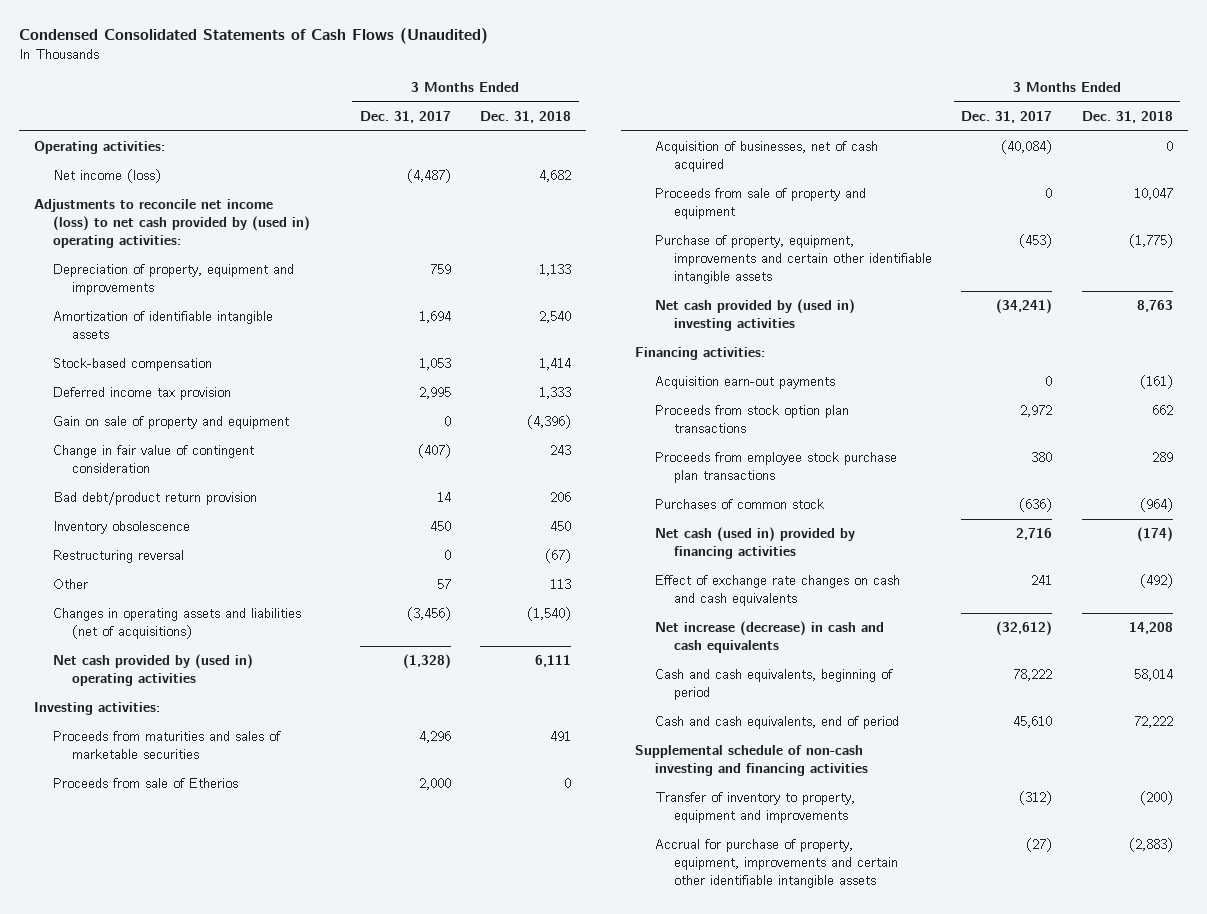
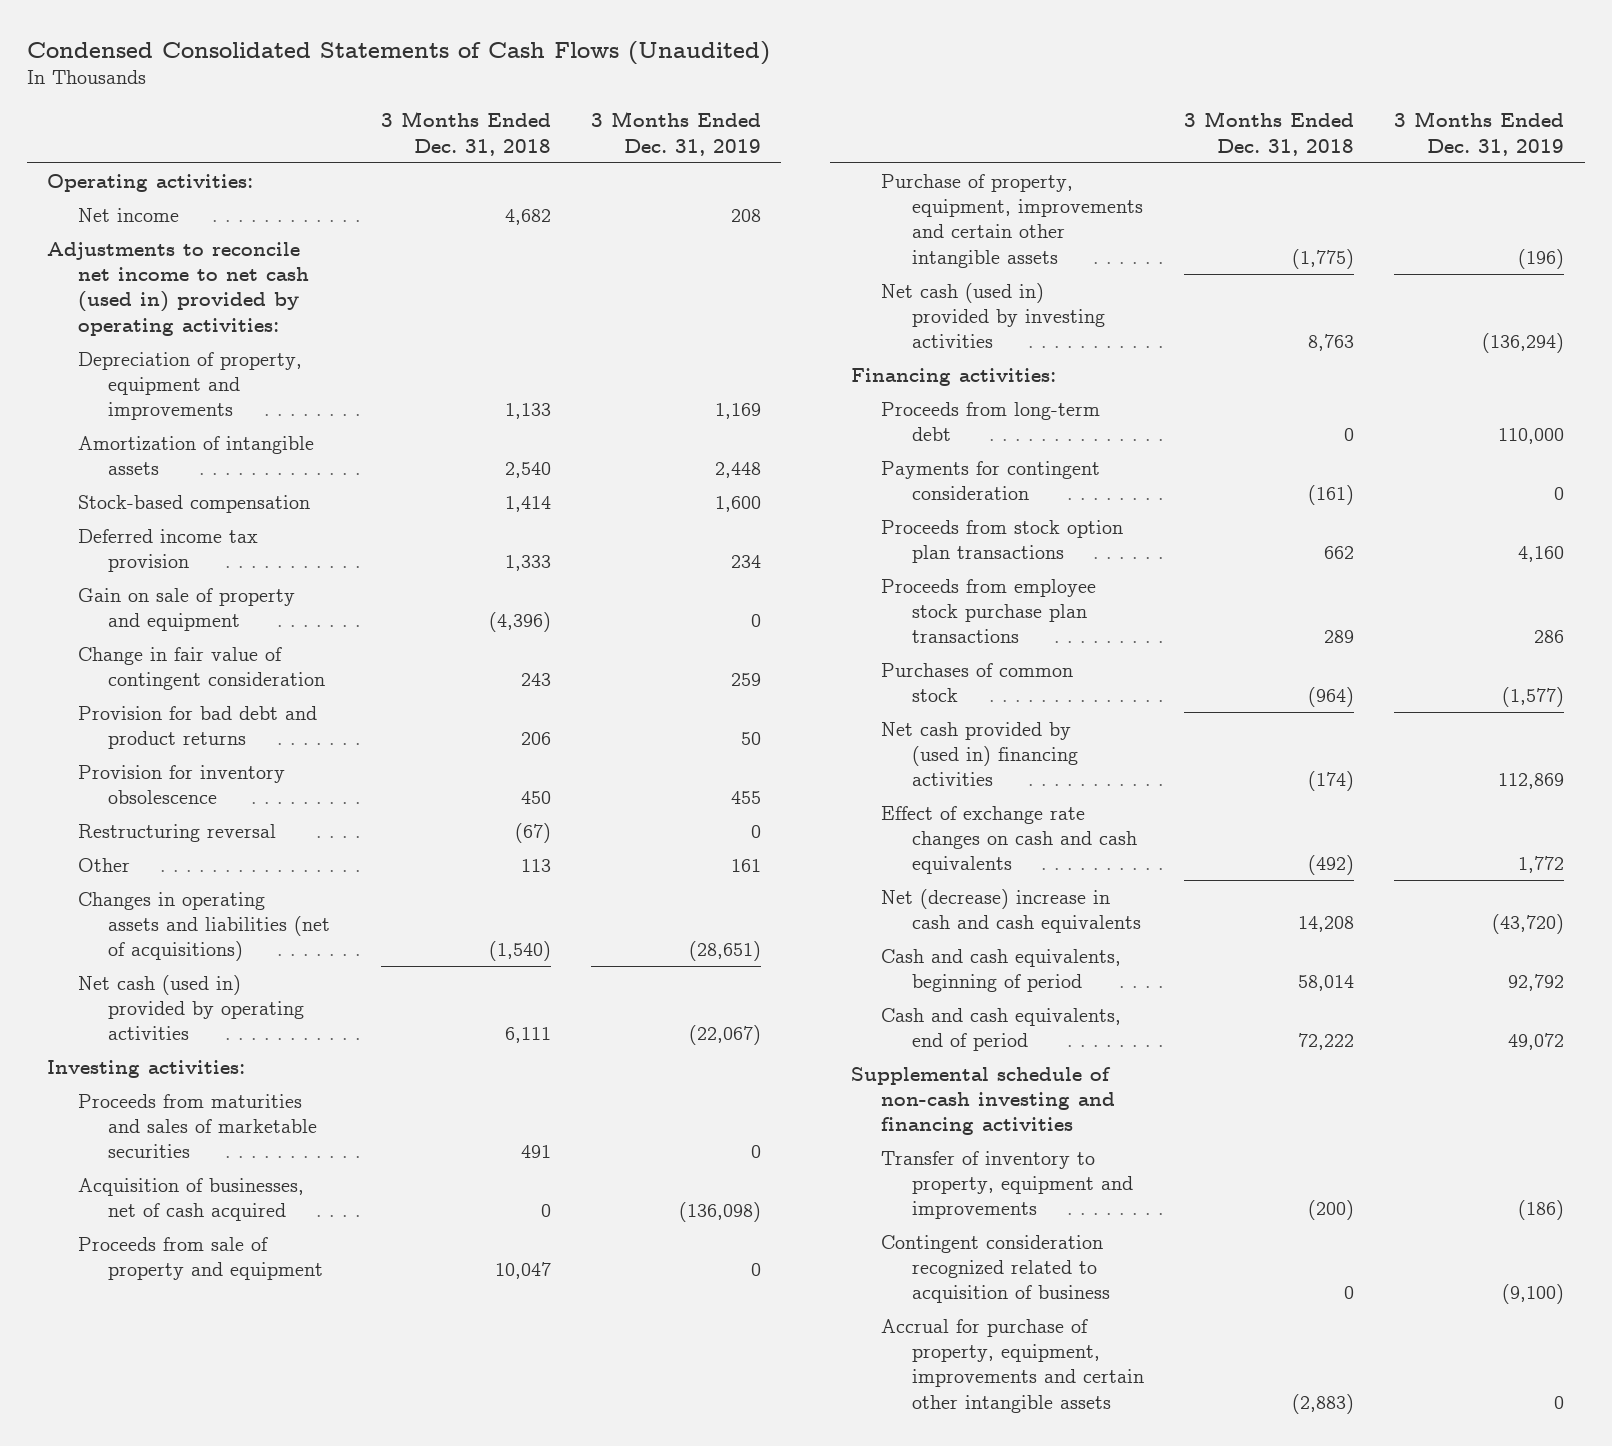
- | 3 Months Ended Dec. 31, 2017 | 3 Months Ended Dec. 31, 2018
+ | 3 Months Ended Dec. 31, 2018 | 3 Months Ended Dec. 31, 2019
- Net income (loss) | (4,487) | 4,682
- Adjustments to reconcile net income (loss) to net cash provided by (used in) operating activities:
+ Net income | 4,682 | 208
+ Adjustments to reconcile net income to net cash (used in) provided by operating activities:
- Amortization of identifiable intangible assets | 1,694 | 2,540
+ Amortization of intangible assets | 2,540 | 2,448
- Bad debt/product return provision | 14 | 206
- Inventory obsolescence | 450 | 450
+ Provision for bad debt and product returns | 206 | 50
+ Provision for inventory obsolescence | 450 | 455
- Net cash provided by (used in) operating activities | (1,328) | 6,111
+ Net cash (used in) provided by operating activities | 6,111 | (22,067)
- Proceeds from sale of Etherios | 2,000 | 0
- Purchase of property, equipment, improvements and certain other identifiable intangible assets | (453) | (1,775)
- Net cash provided by (used in) investing activities | (34,241) | 8,763
+ Purchase of property, equipment, improvements and certain other intangible assets | (1,775) | (196)
+ Net cash (used in) provided by investing activities | 8,763 | (136,294)
- Acquisition earn-out payments | 0 | (161)
+ Proceeds from long-term debt | 0 | 110,000
+ Payments for contingent consideration | (161) | 0
- Net cash (used in) provided by financing activities | 2,716 | (174)
+ Net cash provided by (used in) financing activities | (174) | 112,869
- Net increase (decrease) in cash and cash equivalents | (32,612) | 14,208
+ Net (decrease) increase in cash and cash equivalents | 14,208 | (43,720)
- Accrual for purchase of property, equipment, improvements and certain other identifiable intangible assets | (27) | (2,883)
+ Contingent consideration recognized related to acquisition of business | 0 | (9,100)
+ Accrual for purchase of property, equipment, improvements and certain other intangible assets | (2,883) | 0

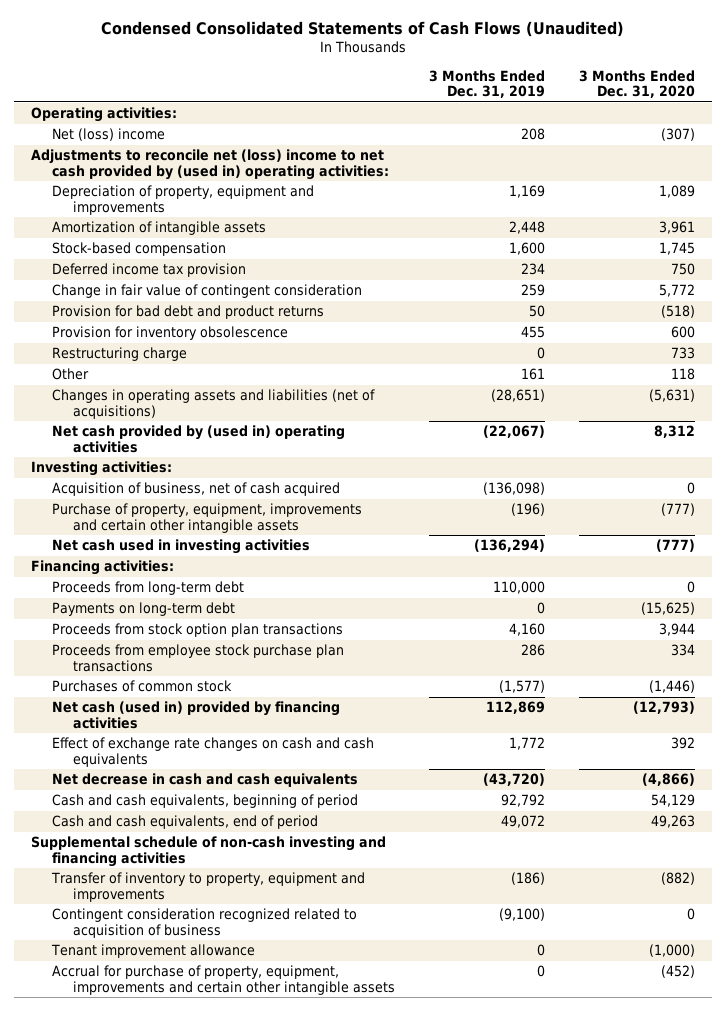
- | 3 Months Ended Dec. 31, 2018 | 3 Months Ended Dec. 31, 2019
+ | 3 Months Ended Dec. 31, 2019 | 3 Months Ended Dec. 31, 2020
- Net income | 4,682 | 208
- Adjustments to reconcile net income to net cash (used in) provided by operating activities:
+ Net (loss) income | 208 | (307)
+ Adjustments to reconcile net (loss) income to net cash provided by (used in) operating activities:
- Gain on sale of property and equipment | (4,396) | 0
- Restructuring reversal | (67) | 0
+ Restructuring charge | 0 | 733
- Net cash (used in) provided by operating activities | 6,111 | (22,067)
+ Net cash provided by (used in) operating activities | (22,067) | 8,312
- Proceeds from maturities and sales of marketable securities | 491 | 0
- Acquisition of businesses, net of cash acquired | 0 | (136,098)
- Proceeds from sale of property and equipment | 10,047 | 0
+ Acquisition of business, net of cash acquired | (136,098) | 0
- Net cash (used in) provided by investing activities | 8,763 | (136,294)
+ Net cash used in investing activities | (136,294) | (777)
- Payments for contingent consideration | (161) | 0
+ Payments on long-term debt | 0 | (15,625)
- Net cash provided by (used in) financing activities | (174) | 112,869
+ Net cash (used in) provided by financing activities | 112,869 | (12,793)
- Net (decrease) increase in cash and cash equivalents | 14,208 | (43,720)
+ Net decrease in cash and cash equivalents | (43,720) | (4,866)
+ Tenant improvement allowance | 0 | (1,000)

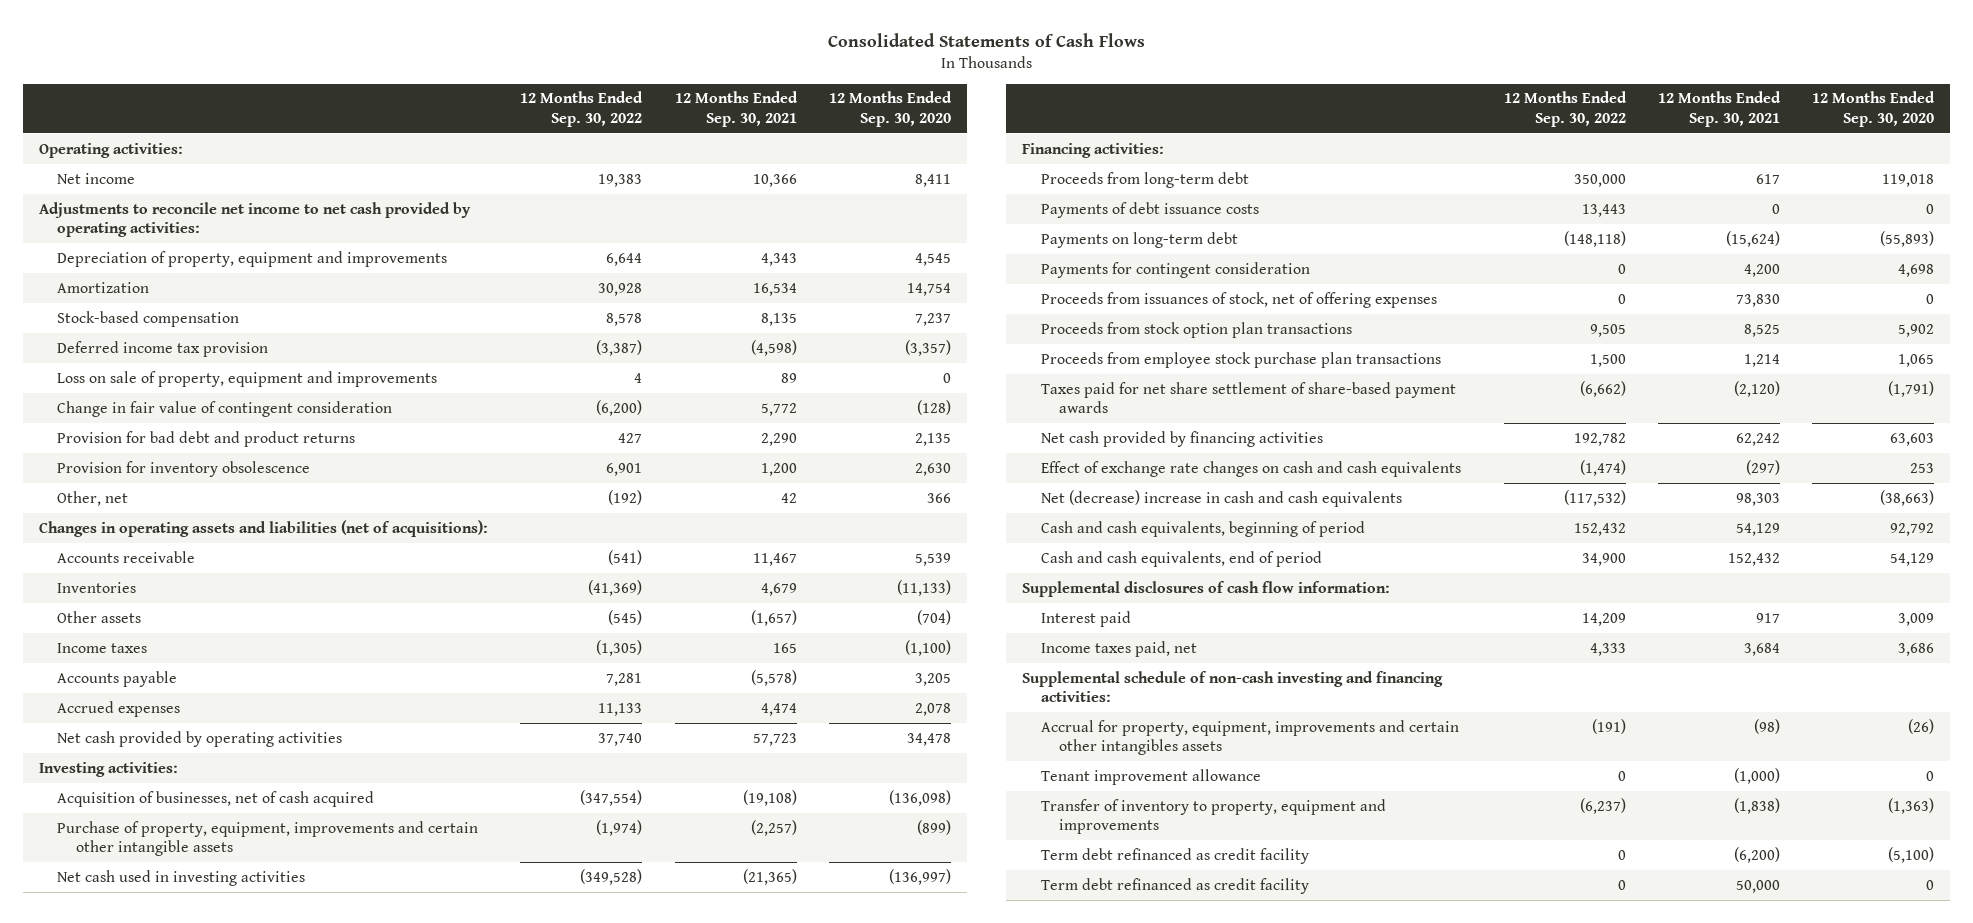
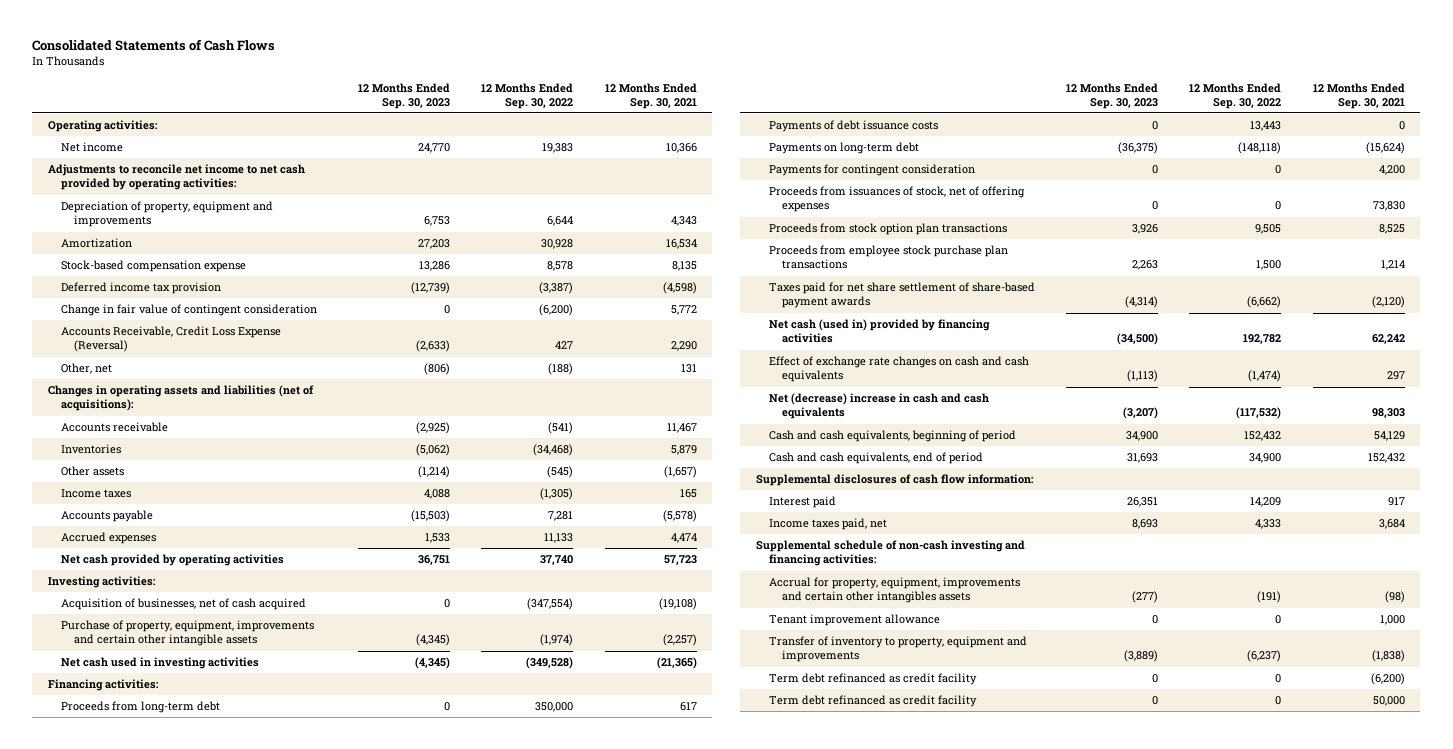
- | 12 Months Ended Sep. 30, 2022 | 12 Months Ended Sep. 30, 2021 | 12 Months Ended Sep. 30, 2020
+ | 12 Months Ended Sep. 30, 2023 | 12 Months Ended Sep. 30, 2022 | 12 Months Ended Sep. 30, 2021
- Stock-based compensation | 8,578 | 8,135 | 7,237
+ Stock-based compensation expense | 13,286 | 8,578 | 8,135
- Loss on sale of property, equipment and improvements | 4 | 89 | 0
- Provision for bad debt and product returns | 427 | 2,290 | 2,135
- Provision for inventory obsolescence | 6,901 | 1,200 | 2,630
- Other, net | (192) | 42 | 366
+ Accounts Receivable, Credit Loss Expense (Reversal) | (2,633) | 427 | 2,290
+ Other, net | (806) | (188) | 131
- Inventories | (41,369) | 4,679 | (11,133)
+ Inventories | (5,062) | (34,468) | 5,879
- Net cash provided by financing activities | 192,782 | 62,242 | 63,603
- Effect of exchange rate changes on cash and cash equivalents | (1,474) | (297) | 253
+ Net cash (used in) provided by financing activities | (34,500) | 192,782 | 62,242
+ Effect of exchange rate changes on cash and cash equivalents | (1,113) | (1,474) | 297
- Tenant improvement allowance | 0 | (1,000) | 0
+ Tenant improvement allowance | 0 | 0 | 1,000

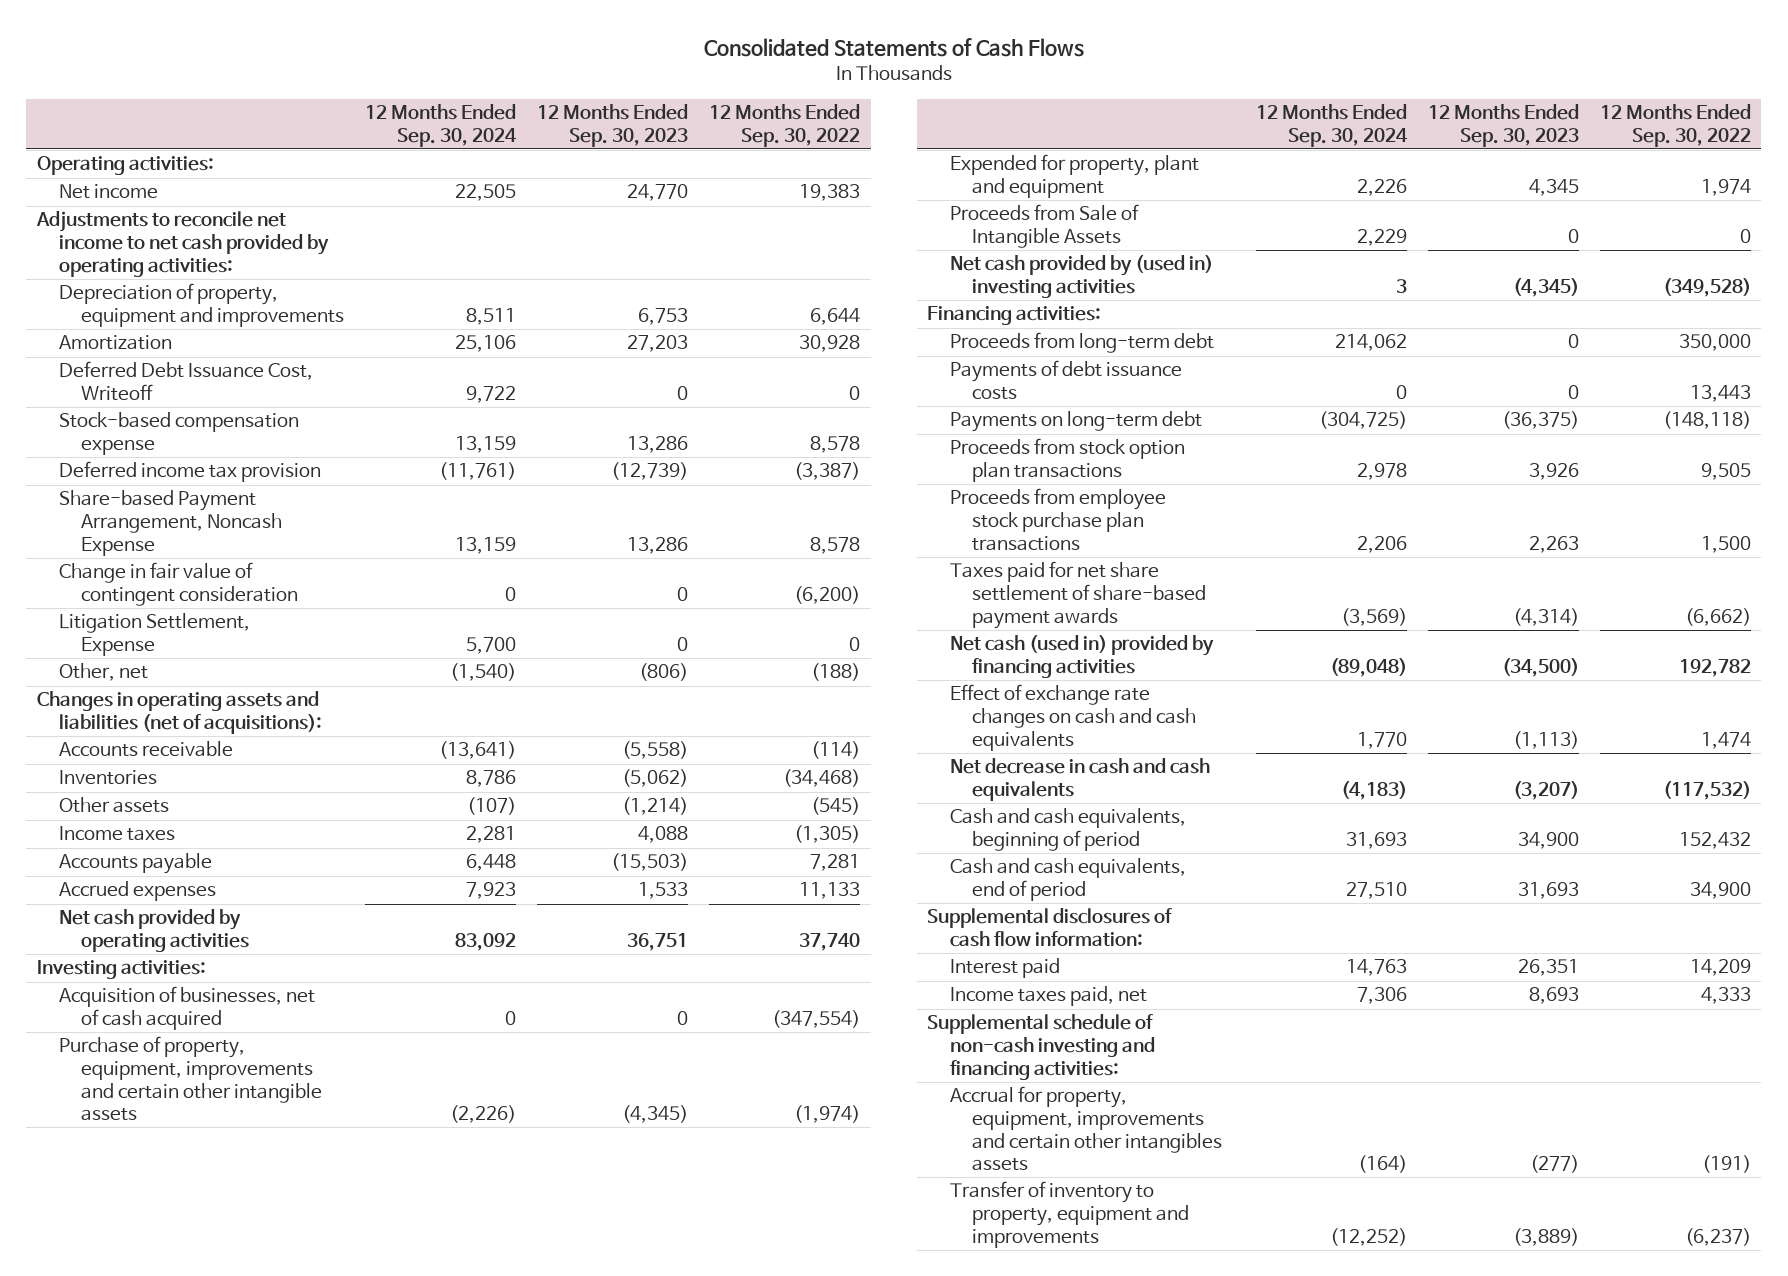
- | 12 Months Ended Sep. 30, 2023 | 12 Months Ended Sep. 30, 2022 | 12 Months Ended Sep. 30, 2021
+ | 12 Months Ended Sep. 30, 2024 | 12 Months Ended Sep. 30, 2023 | 12 Months Ended Sep. 30, 2022
+ Deferred Debt Issuance Cost, Writeoff | 9,722 | 0 | 0
+ Share-based Payment Arrangement, Noncash Expense | 13,159 | 13,286 | 8,578
- Accounts Receivable, Credit Loss Expense (Reversal) | (2,633) | 427 | 2,290
+ Litigation Settlement, Expense | 5,700 | 0 | 0
- Accounts receivable | (2,925) | (541) | 11,467
+ Accounts receivable | (13,641) | (5,558) | (114)
- Net cash used in investing activities | (4,345) | (349,528) | (21,365)
+ Expended for property, plant and equipment | 2,226 | 4,345 | 1,974
+ Proceeds from Sale of Intangible Assets | 2,229 | 0 | 0
+ Net cash provided by (used in) investing activities | 3 | (4,345) | (349,528)
- Payments for contingent consideration | 0 | 0 | 4,200
- Proceeds from issuances of stock, net of offering expenses | 0 | 0 | 73,830
- Effect of exchange rate changes on cash and cash equivalents | (1,113) | (1,474) | 297
- Net (decrease) increase in cash and cash equivalents | (3,207) | (117,532) | 98,303
+ Effect of exchange rate changes on cash and cash equivalents | 1,770 | (1,113) | 1,474
+ Net decrease in cash and cash equivalents | (4,183) | (3,207) | (117,532)
- Tenant improvement allowance | 0 | 0 | 1,000
- Term debt refinanced as credit facility | 0 | 0 | (6,200)
- Term debt refinanced as credit facility | 0 | 0 | 50,000

